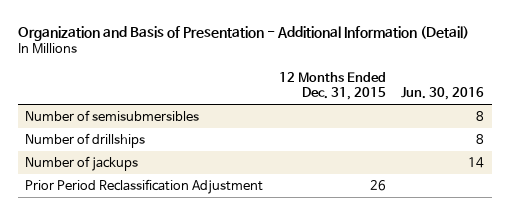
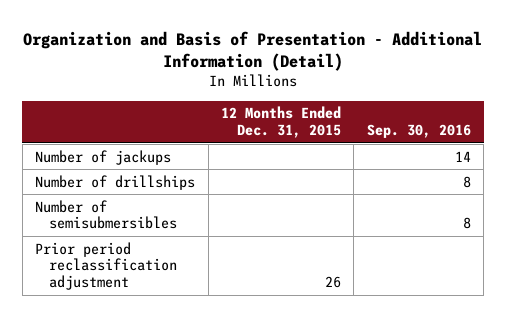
- | 12 Months Ended Dec. 31, 2015 | Jun. 30, 2016
+ | 12 Months Ended Dec. 31, 2015 | Sep. 30, 2016
- Prior Period Reclassification Adjustment | 26 |
moved down: Number of drillships | | 8
moved down: Number of semisubmersibles | | 8
+ Prior period reclassification adjustment | 26 |

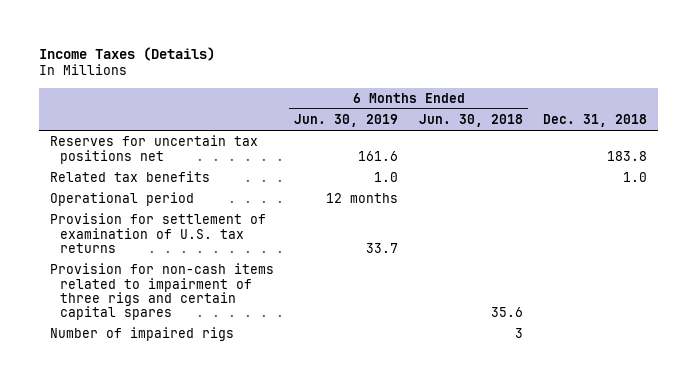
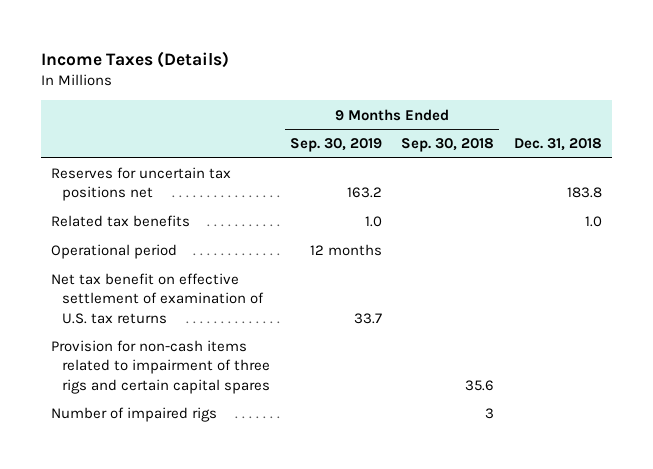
- | 6 Months Ended Jun. 30, 2019 | 6 Months Ended Jun. 30, 2018 | Dec. 31, 2018
+ | 9 Months Ended Sep. 30, 2019 | 9 Months Ended Sep. 30, 2018 | Dec. 31, 2018
- Provision for settlement of examination of U.S. tax returns | 33.7 | |
+ Net tax benefit on effective settlement of examination of U.S. tax returns | 33.7 | |

